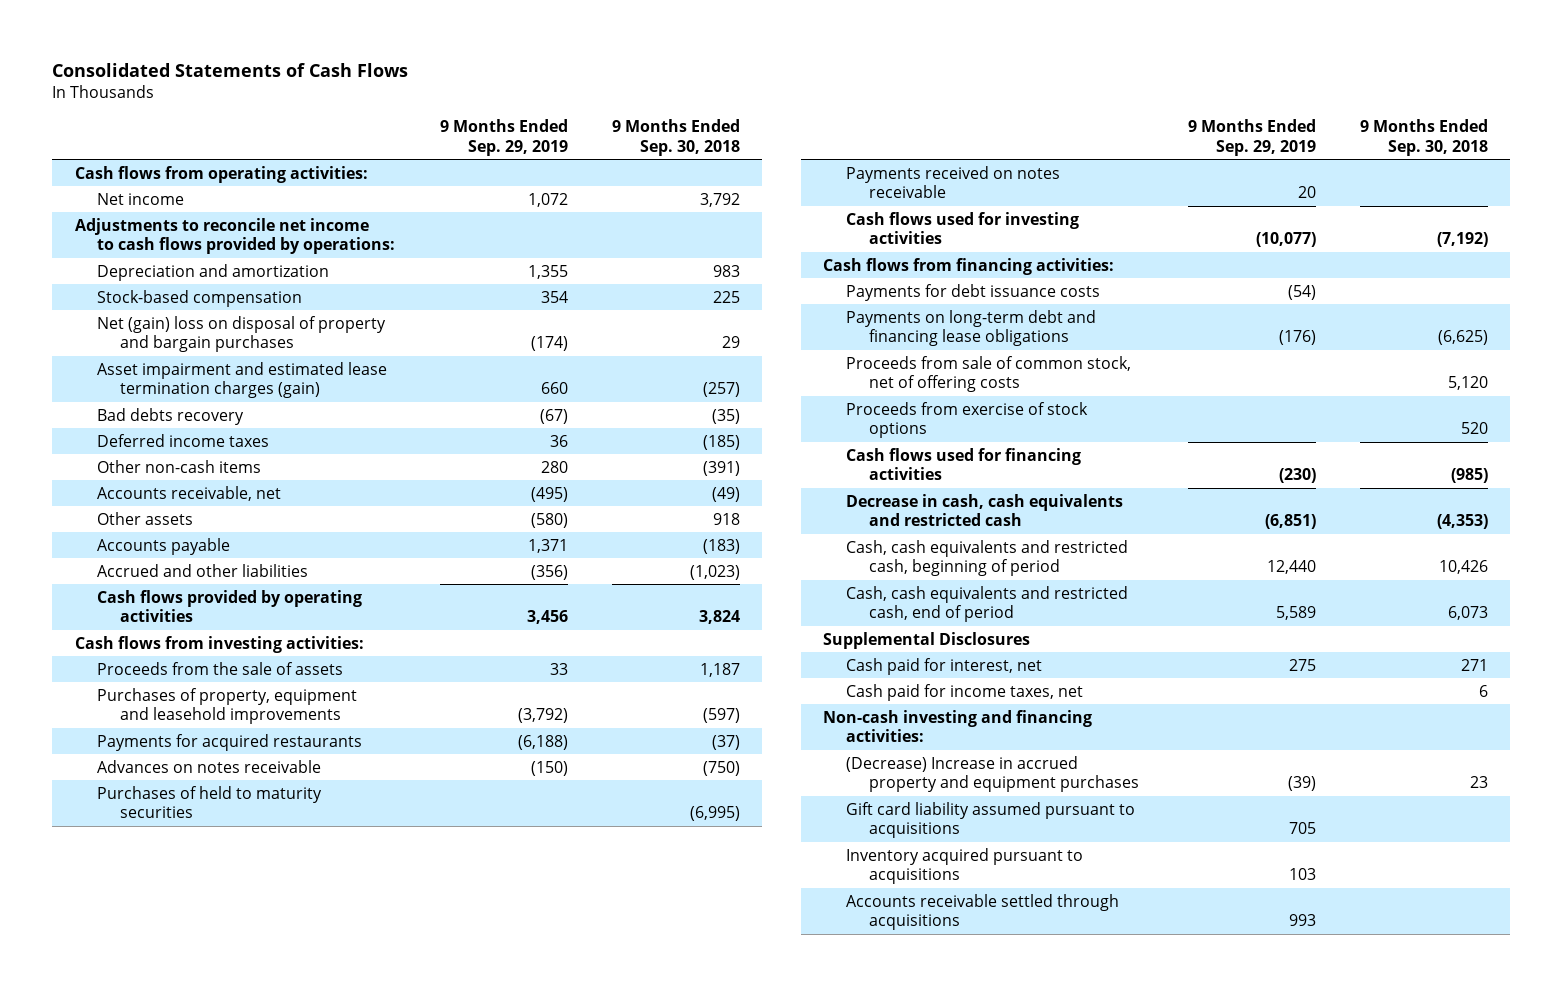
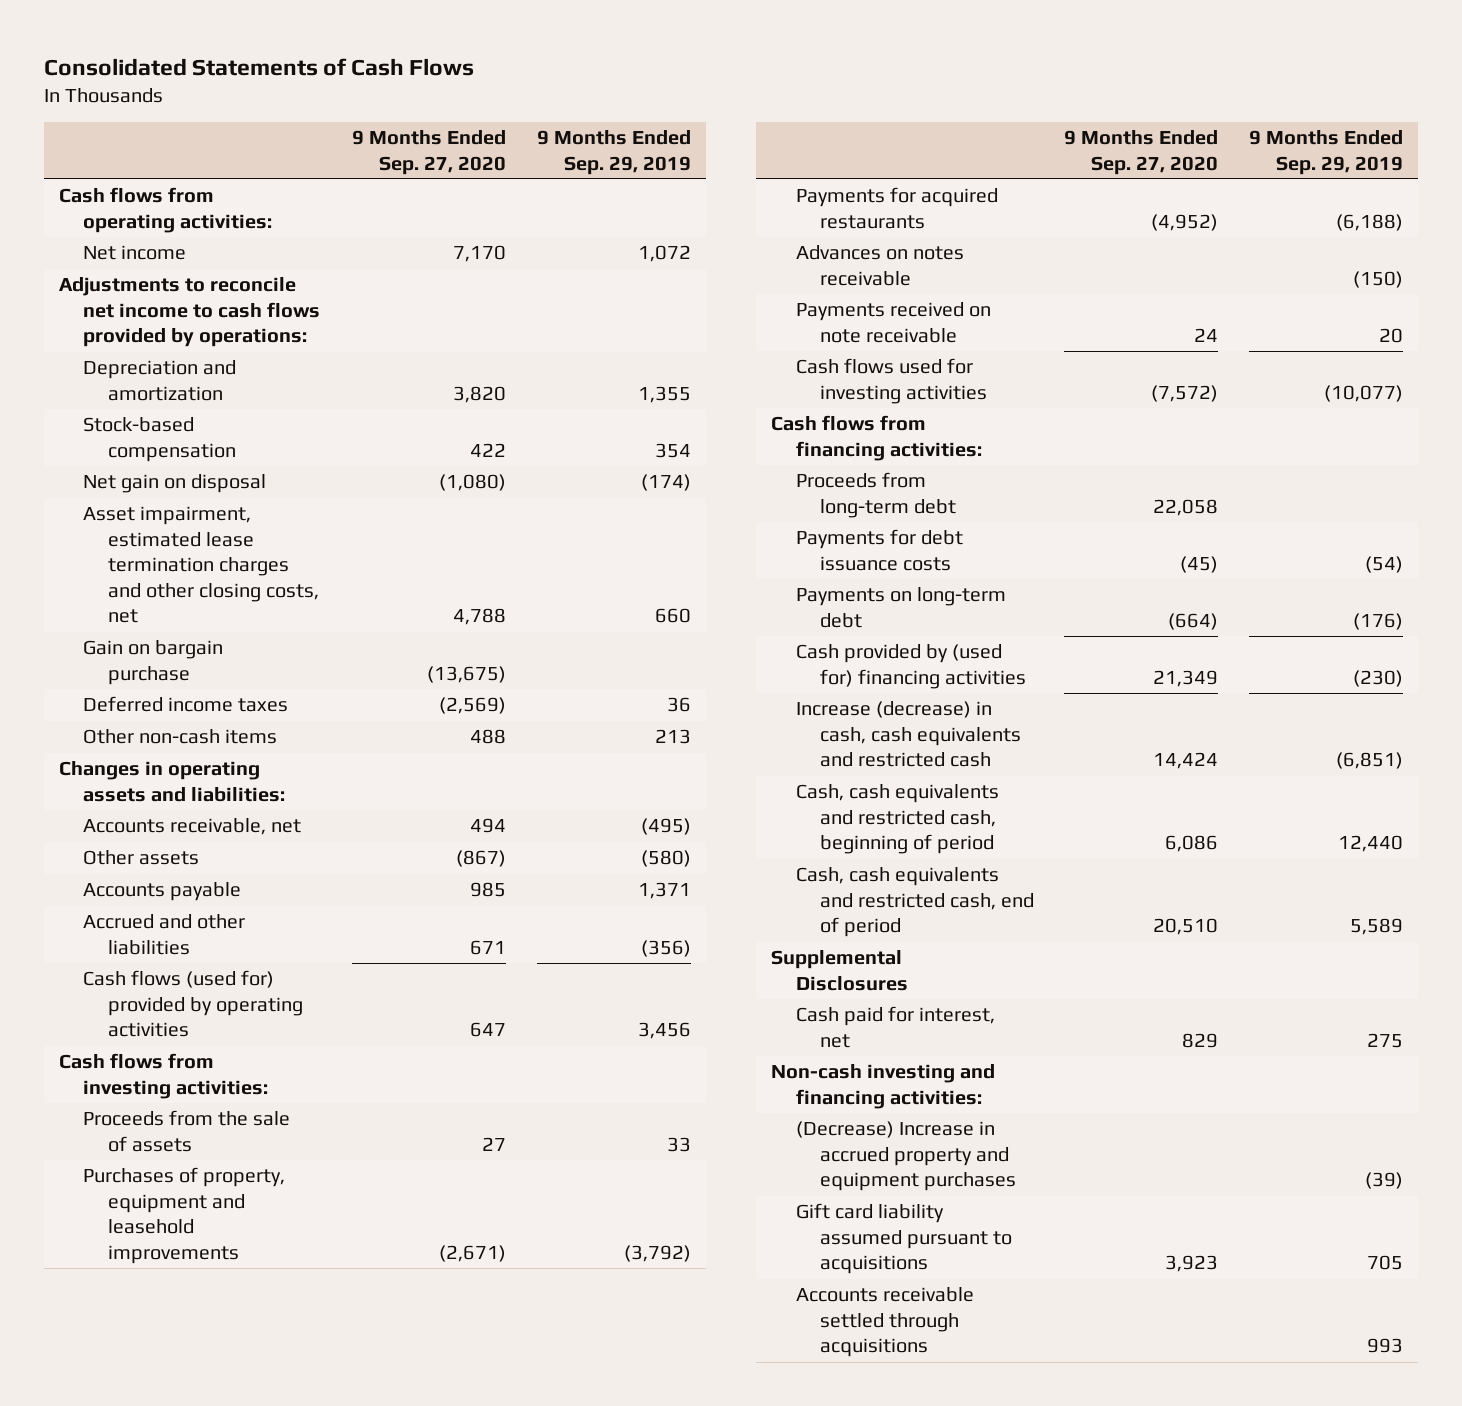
- | 9 Months Ended Sep. 29, 2019 | 9 Months Ended Sep. 30, 2018
+ | 9 Months Ended Sep. 27, 2020 | 9 Months Ended Sep. 29, 2019
- Net (gain) loss on disposal of property and bargain purchases | (174) | 29
- Asset impairment and estimated lease termination charges (gain) | 660 | (257)
- Bad debts recovery | (67) | (35)
+ Net gain on disposal | (1,080) | (174)
+ Asset impairment, estimated lease termination charges and other closing costs, net | 4,788 | 660
+ Gain on bargain purchase | (13,675) |
- Other non-cash items | 280 | (391)
+ Other non-cash items | 488 | 213
+ Changes in operating assets and liabilities:
- Cash flows provided by operating activities | 3,456 | 3,824
+ Cash flows (used for) provided by operating activities | 647 | 3,456
- Purchases of held to maturity securities | | (6,995)
- Payments received on notes receivable | 20 |
+ Payments received on note receivable | 24 | 20
+ Proceeds from long-term debt | 22,058 |
- Payments on long-term debt and financing lease obligations | (176) | (6,625)
- Proceeds from sale of common stock, net of offering costs | | 5,120
- Proceeds from exercise of stock options | | 520
- Cash flows used for financing activities | (230) | (985)
- Decrease in cash, cash equivalents and restricted cash | (6,851) | (4,353)
+ Payments on long-term debt | (664) | (176)
+ Cash provided by (used for) financing activities | 21,349 | (230)
+ Increase (decrease) in cash, cash equivalents and restricted cash | 14,424 | (6,851)
- Cash paid for income taxes, net | | 6
- Inventory acquired pursuant to acquisitions | 103 |

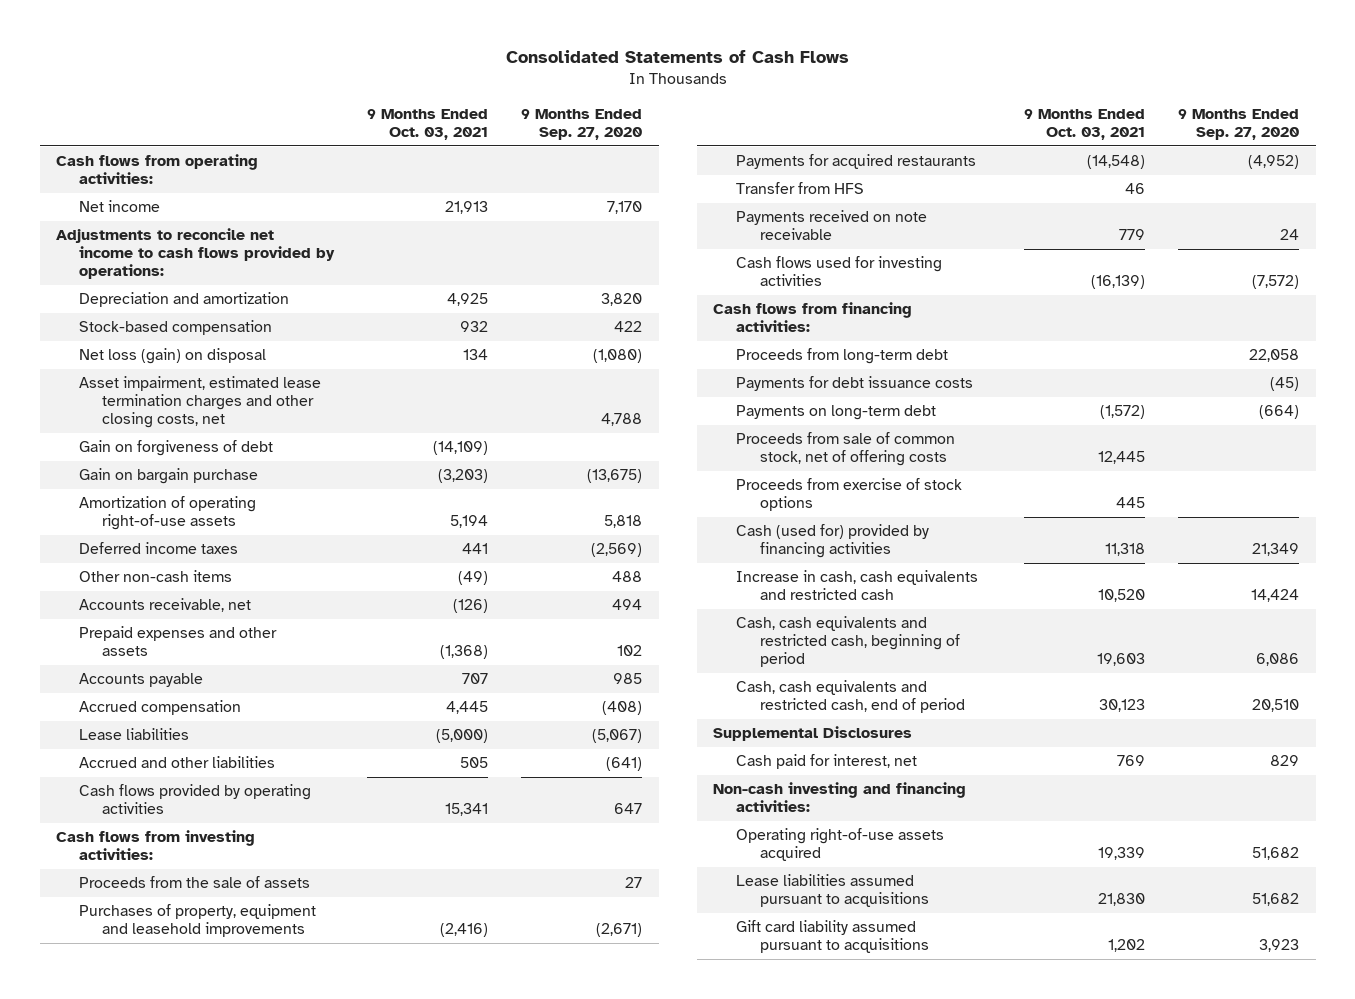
- | 9 Months Ended Sep. 27, 2020 | 9 Months Ended Sep. 29, 2019
+ | 9 Months Ended Oct. 03, 2021 | 9 Months Ended Sep. 27, 2020
- Net gain on disposal | (1,080) | (174)
+ Net loss (gain) on disposal | 134 | (1,080)
+ Gain on forgiveness of debt | (14,109) |
+ Amortization of operating right-of-use assets | 5,194 | 5,818
- Changes in operating assets and liabilities:
- Other assets | (867) | (580)
+ Prepaid expenses and other assets | (1,368) | 102
- Accrued and other liabilities | 671 | (356)
- Cash flows (used for) provided by operating activities | 647 | 3,456
+ Accrued compensation | 4,445 | (408)
+ Lease liabilities | (5,000) | (5,067)
+ Accrued and other liabilities | 505 | (641)
+ Cash flows provided by operating activities | 15,341 | 647
- Advances on notes receivable | | (150)
+ Transfer from HFS | 46 |
- Cash provided by (used for) financing activities | 21,349 | (230)
- Increase (decrease) in cash, cash equivalents and restricted cash | 14,424 | (6,851)
+ Proceeds from sale of common stock, net of offering costs | 12,445 |
+ Proceeds from exercise of stock options | 445 |
+ Cash (used for) provided by financing activities | 11,318 | 21,349
+ Increase in cash, cash equivalents and restricted cash | 10,520 | 14,424
- (Decrease) Increase in accrued property and equipment purchases | | (39)
+ Operating right-of-use assets acquired | 19,339 | 51,682
+ Lease liabilities assumed pursuant to acquisitions | 21,830 | 51,682
- Accounts receivable settled through acquisitions | | 993

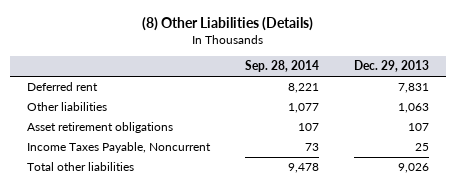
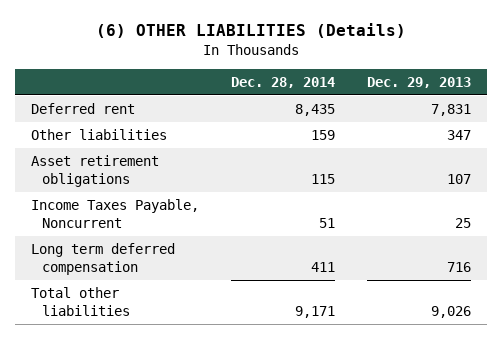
- (8) Other Liabilities (Details)
+ (6) OTHER LIABILITIES (Details)
- | Sep. 28, 2014 | Dec. 29, 2013
+ | Dec. 28, 2014 | Dec. 29, 2013
- Other liabilities | 1,077 | 1,063
+ Other liabilities | 159 | 347
+ Long term deferred compensation | 411 | 716

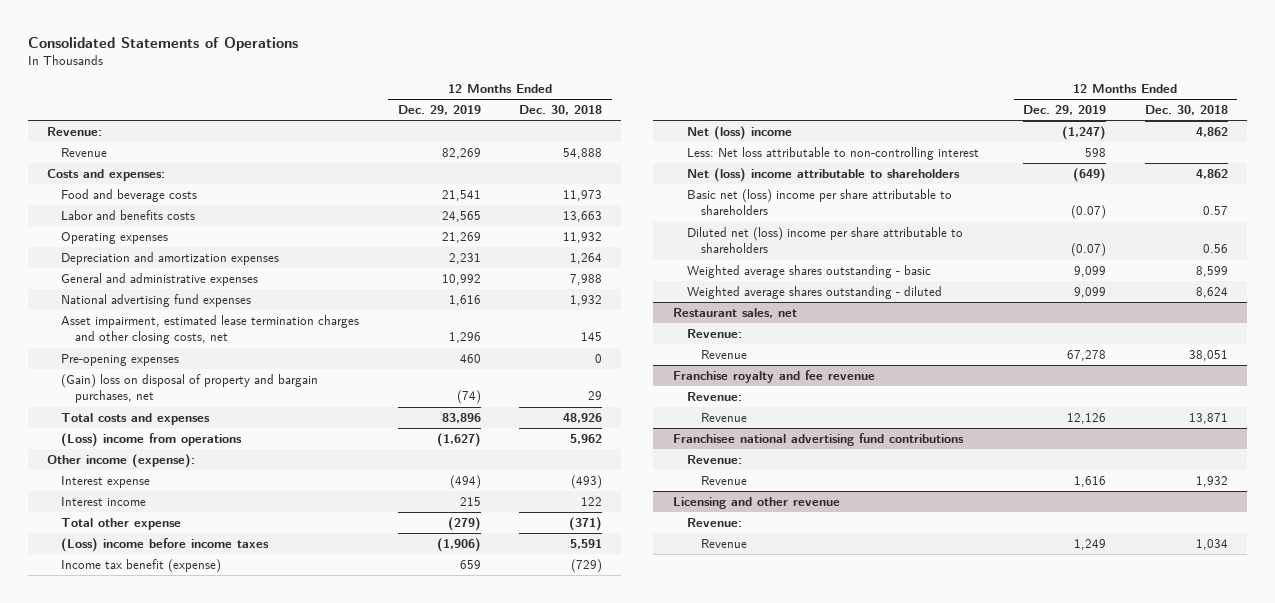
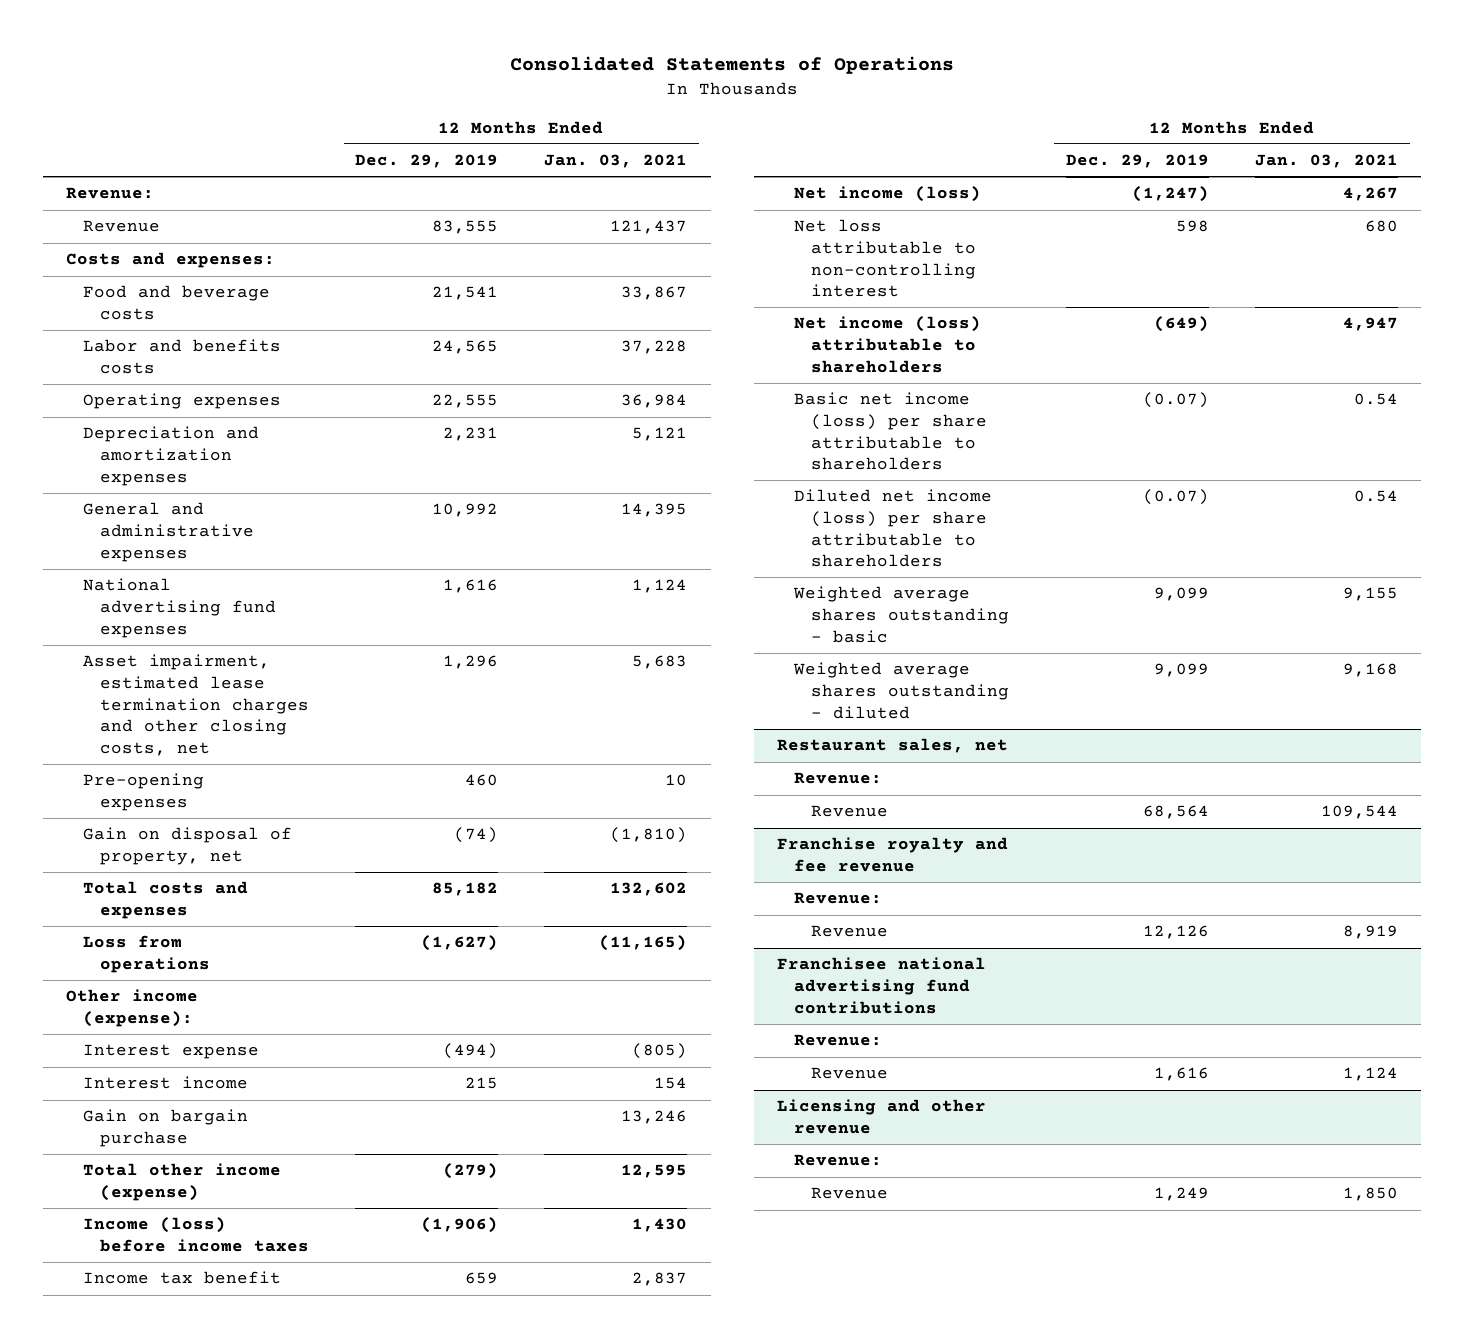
- | 12 Months Ended Dec. 29, 2019 | 12 Months Ended Dec. 30, 2018
+ | 12 Months Ended Dec. 29, 2019 | 12 Months Ended Jan. 03, 2021
- Revenue | 82,269 | 54,888
+ Revenue | 83,555 | 121,437
- Operating expenses | 21,269 | 11,932
+ Operating expenses | 22,555 | 36,984
- (Gain) loss on disposal of property and bargain purchases, net | (74) | 29
- Total costs and expenses | 83,896 | 48,926
- (Loss) income from operations | (1,627) | 5,962
+ Gain on disposal of property, net | (74) | (1,810)
+ Total costs and expenses | 85,182 | 132,602
+ Loss from operations | (1,627) | (11,165)
- Total other expense | (279) | (371)
- (Loss) income before income taxes | (1,906) | 5,591
- Income tax benefit (expense) | 659 | (729)
- Net (loss) income | (1,247) | 4,862
- Less: Net loss attributable to non-controlling interest | 598 |
- Net (loss) income attributable to shareholders | (649) | 4,862
- Basic net (loss) income per share attributable to shareholders | (0.07) | 0.57
- Diluted net (loss) income per share attributable to shareholders | (0.07) | 0.56
+ Gain on bargain purchase | | 13,246
+ Total other income (expense) | (279) | 12,595
+ Income (loss) before income taxes | (1,906) | 1,430
+ Income tax benefit | 659 | 2,837
+ Net income (loss) | (1,247) | 4,267
+ Net loss attributable to non-controlling interest | 598 | 680
+ Net income (loss) attributable to shareholders | (649) | 4,947
+ Basic net income (loss) per share attributable to shareholders | (0.07) | 0.54
+ Diluted net income (loss) per share attributable to shareholders | (0.07) | 0.54
@ Restaurant sales, net
- Revenue | 67,278 | 38,051
+ Revenue | 68,564 | 109,544

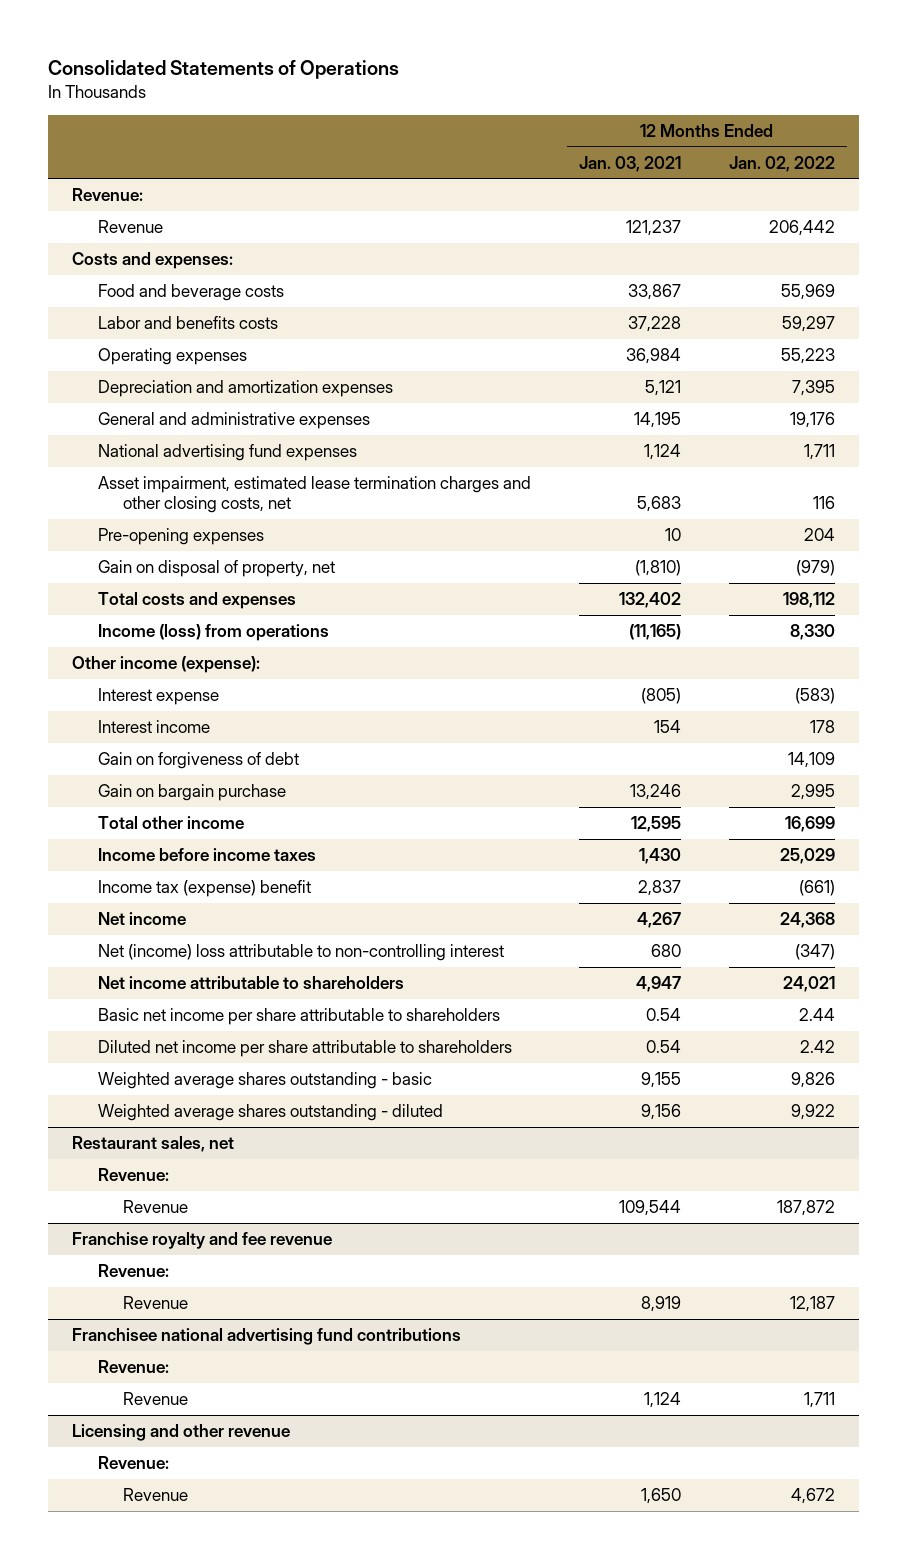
- | 12 Months Ended Dec. 29, 2019 | 12 Months Ended Jan. 03, 2021
+ | 12 Months Ended Jan. 03, 2021 | 12 Months Ended Jan. 02, 2022
- Revenue | 83,555 | 121,437
+ Revenue | 121,237 | 206,442
- General and administrative expenses | 10,992 | 14,395
+ General and administrative expenses | 14,195 | 19,176
- Total costs and expenses | 85,182 | 132,602
- Loss from operations | (1,627) | (11,165)
+ Total costs and expenses | 132,402 | 198,112
+ Income (loss) from operations | (11,165) | 8,330
+ Gain on forgiveness of debt | | 14,109
- Total other income (expense) | (279) | 12,595
- Income (loss) before income taxes | (1,906) | 1,430
- Income tax benefit | 659 | 2,837
- Net income (loss) | (1,247) | 4,267
- Net loss attributable to non-controlling interest | 598 | 680
- Net income (loss) attributable to shareholders | (649) | 4,947
- Basic net income (loss) per share attributable to shareholders | (0.07) | 0.54
- Diluted net income (loss) per share attributable to shareholders | (0.07) | 0.54
+ Total other income | 12,595 | 16,699
+ Income before income taxes | 1,430 | 25,029
+ Income tax (expense) benefit | 2,837 | (661)
+ Net income | 4,267 | 24,368
+ Net (income) loss attributable to non-controlling interest | 680 | (347)
+ Net income attributable to shareholders | 4,947 | 24,021
+ Basic net income per share attributable to shareholders | 0.54 | 2.44
+ Diluted net income per share attributable to shareholders | 0.54 | 2.42
- Weighted average shares outstanding - diluted | 9,099 | 9,168
+ Weighted average shares outstanding - diluted | 9,156 | 9,922
@ Licensing and other revenue
- Revenue | 1,249 | 1,850
+ Revenue | 1,650 | 4,672

